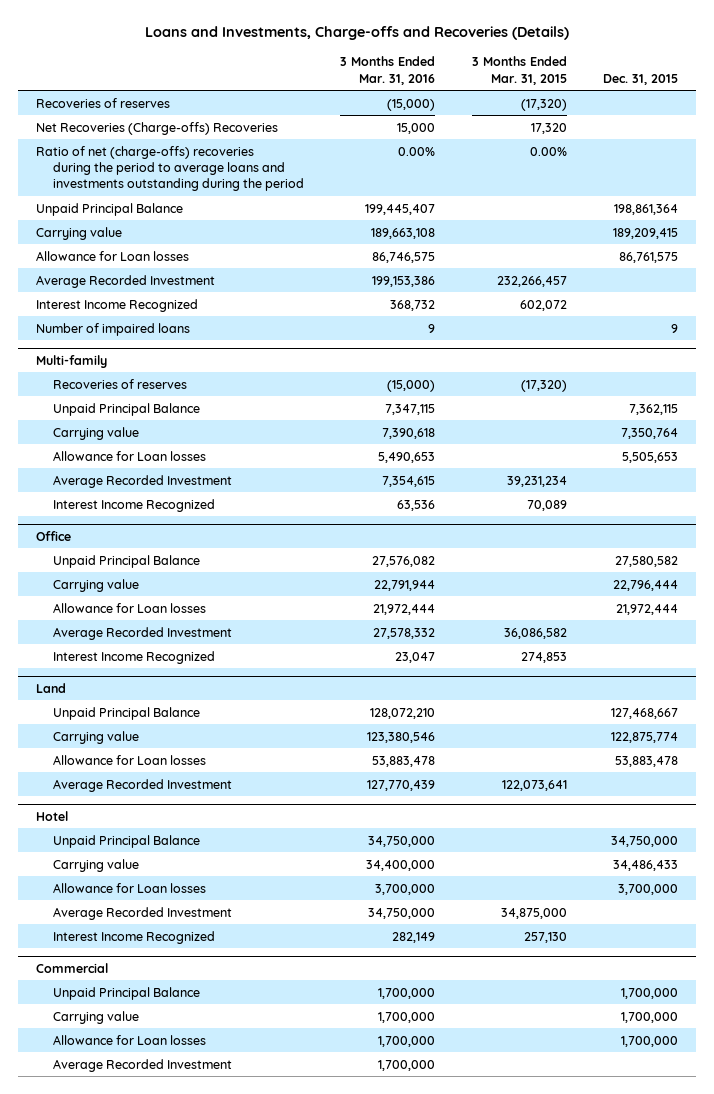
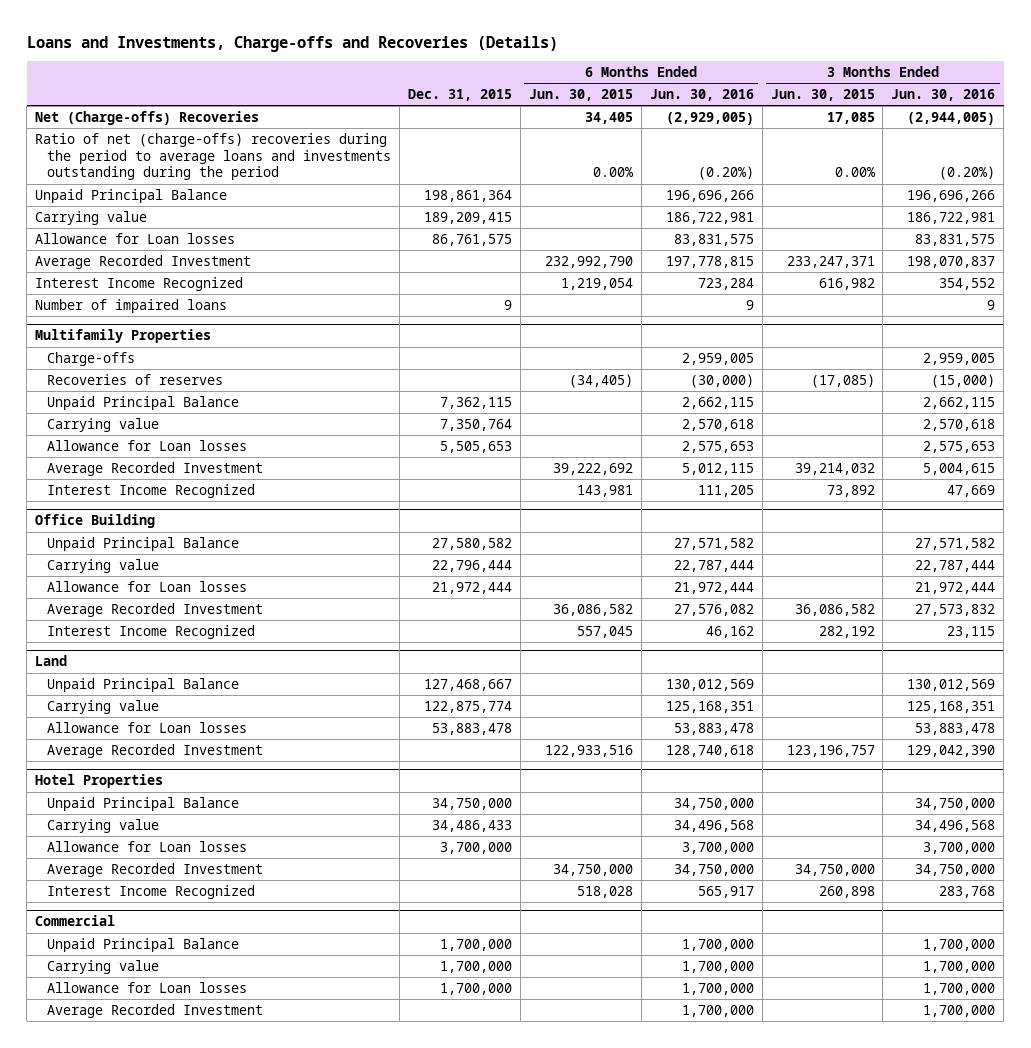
- | 3 Months Ended Mar. 31, 2016 | 3 Months Ended Mar. 31, 2015 | Dec. 31, 2015
+ | Dec. 31, 2015 | 6 Months Ended Jun. 30, 2015 | 6 Months Ended Jun. 30, 2016 | 3 Months Ended Jun. 30, 2015 | 3 Months Ended Jun. 30, 2016
- Recoveries of reserves | (15,000) | (17,320) |
- Net Recoveries (Charge-offs) Recoveries | 15,000 | 17,320 |
+ Net (Charge-offs) Recoveries | | 34,405 | (2,929,005) | 17,085 | (2,944,005)
- Multi-family
+ Multifamily Properties
+ Charge-offs | | | 2,959,005 | | 2,959,005
- Office
+ Office Building
- Hotel
+ Hotel Properties

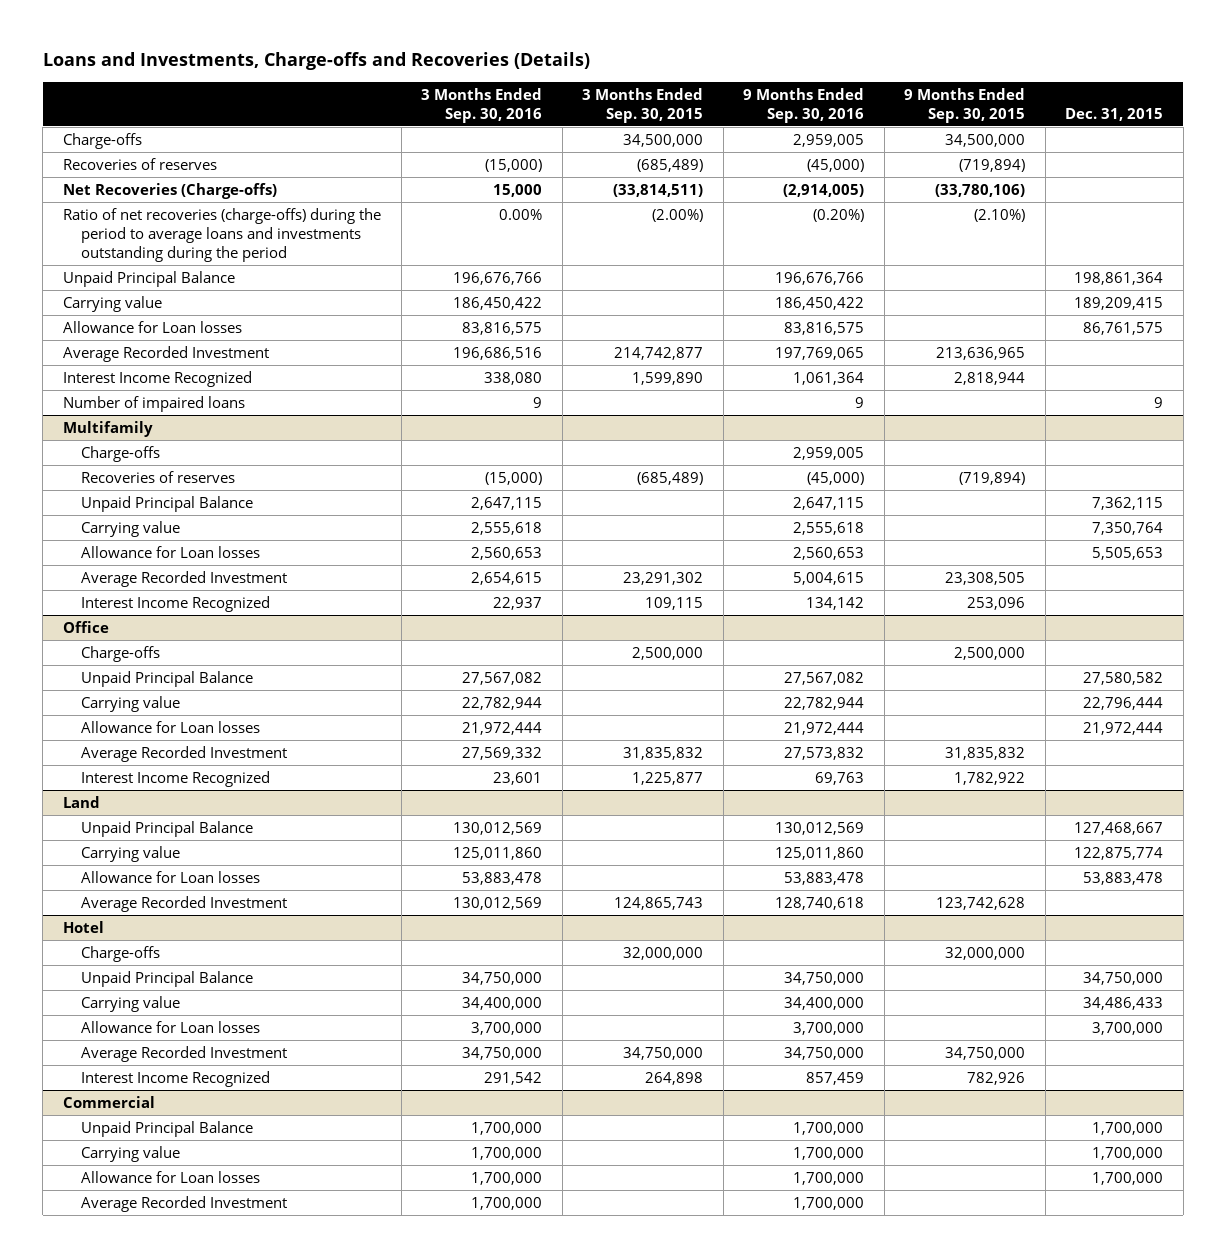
- | Dec. 31, 2015 | 6 Months Ended Jun. 30, 2015 | 6 Months Ended Jun. 30, 2016 | 3 Months Ended Jun. 30, 2015 | 3 Months Ended Jun. 30, 2016
+ | 3 Months Ended Sep. 30, 2016 | 3 Months Ended Sep. 30, 2015 | 9 Months Ended Sep. 30, 2016 | 9 Months Ended Sep. 30, 2015 | Dec. 31, 2015
- Net (Charge-offs) Recoveries | | 34,405 | (2,929,005) | 17,085 | (2,944,005)
- Ratio of net (charge-offs) recoveries during the period to average loans and investments outstanding during the period | | 0.00% | (0.20%) | 0.00% | (0.20%)
+ Charge-offs | | 34,500,000 | 2,959,005 | 34,500,000 |
+ Recoveries of reserves | (15,000) | (685,489) | (45,000) | (719,894) |
+ Net Recoveries (Charge-offs) | 15,000 | (33,814,511) | (2,914,005) | (33,780,106) |
+ Ratio of net recoveries (charge-offs) during the period to average loans and investments outstanding during the period | 0.00% | (2.00%) | (0.20%) | (2.10%) |
- Multifamily Properties
+ Multifamily
- Office Building
+ Office
+ Charge-offs | | 2,500,000 | | 2,500,000 |
- Hotel Properties
+ Hotel
+ Charge-offs | | 32,000,000 | | 32,000,000 |

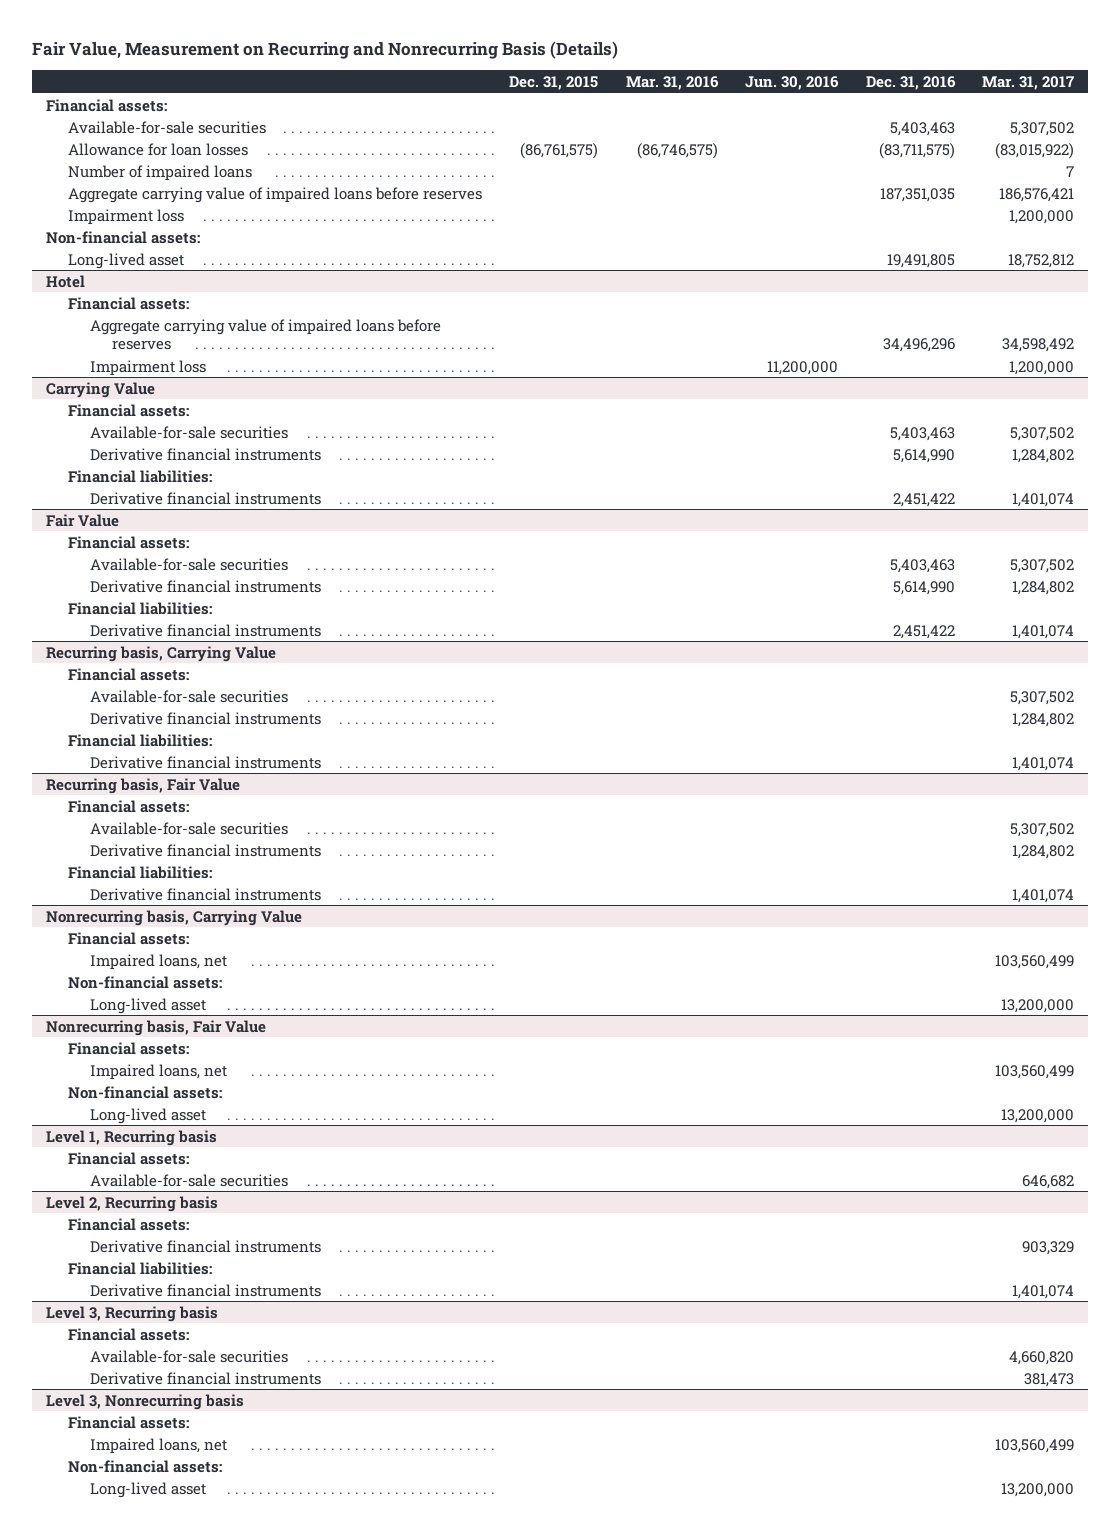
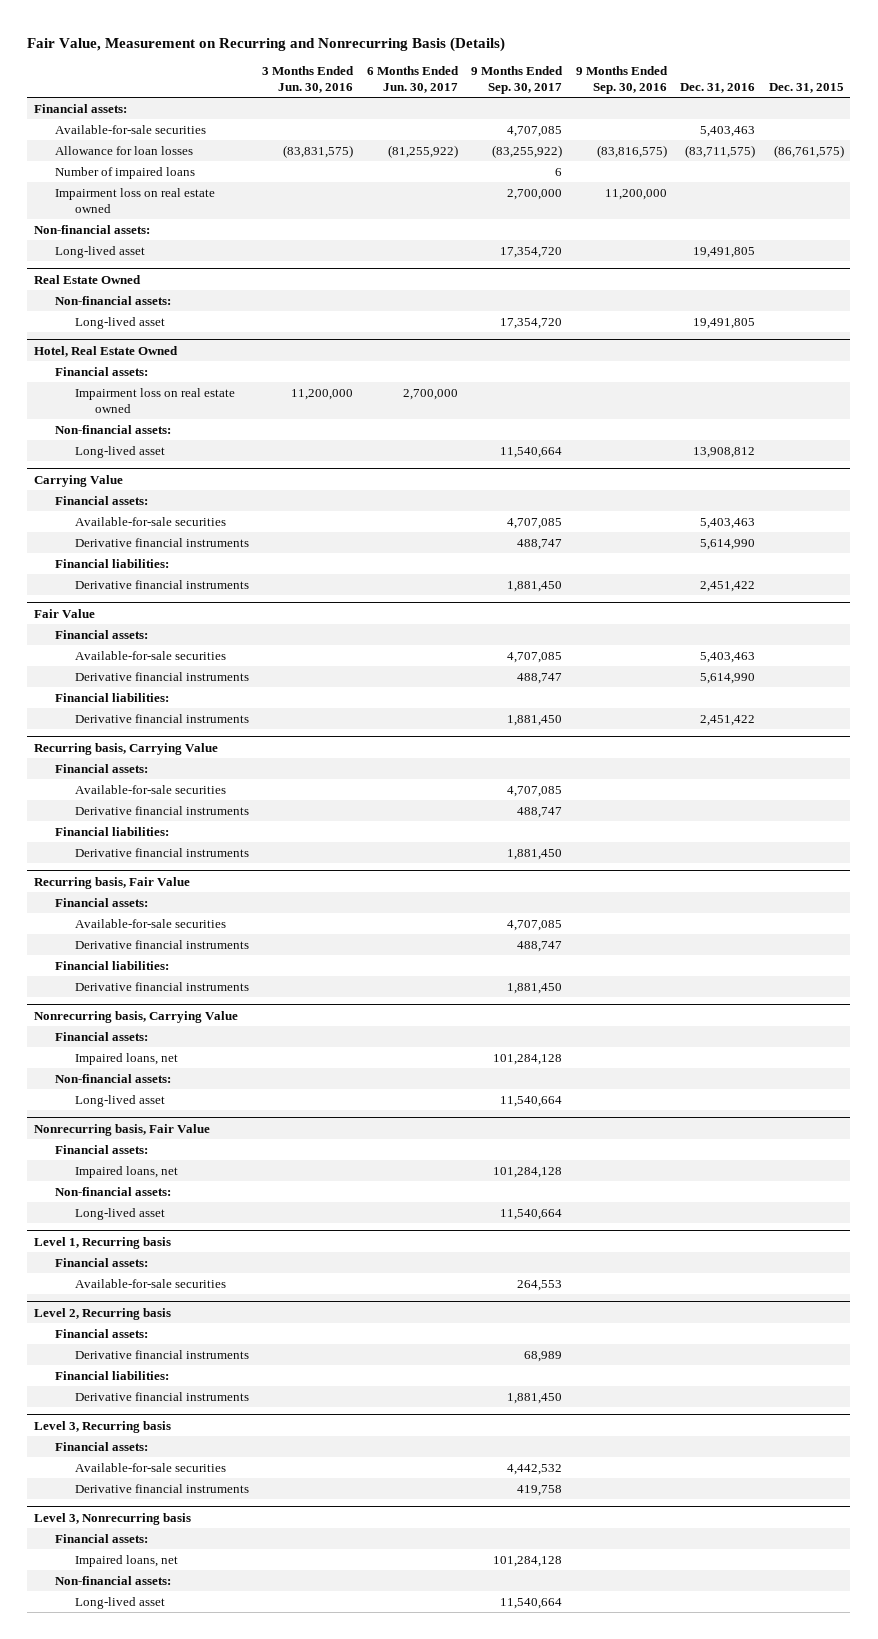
- | Dec. 31, 2015 | Mar. 31, 2016 | Jun. 30, 2016 | Dec. 31, 2016 | Mar. 31, 2017
+ | 3 Months Ended Jun. 30, 2016 | 6 Months Ended Jun. 30, 2017 | 9 Months Ended Sep. 30, 2017 | 9 Months Ended Sep. 30, 2016 | Dec. 31, 2016 | Dec. 31, 2015
- Aggregate carrying value of impaired loans before reserves | | | | 187,351,035 | 186,576,421
- Impairment loss | | | | | 1,200,000
+ Impairment loss on real estate owned | | | 2,700,000 | 11,200,000 | |
- Hotel
+ Real Estate Owned
+ Non-financial assets:
+ Long-lived asset | | | 17,354,720 | | 19,491,805 |
+ Hotel, Real Estate Owned
- Aggregate carrying value of impaired loans before reserves | | | | 34,496,296 | 34,598,492
- Impairment loss | | | 11,200,000 | | 1,200,000
+ Impairment loss on real estate owned | 11,200,000 | 2,700,000 | | | |
+ Non-financial assets:
+ Long-lived asset | | | 11,540,664 | | 13,908,812 |

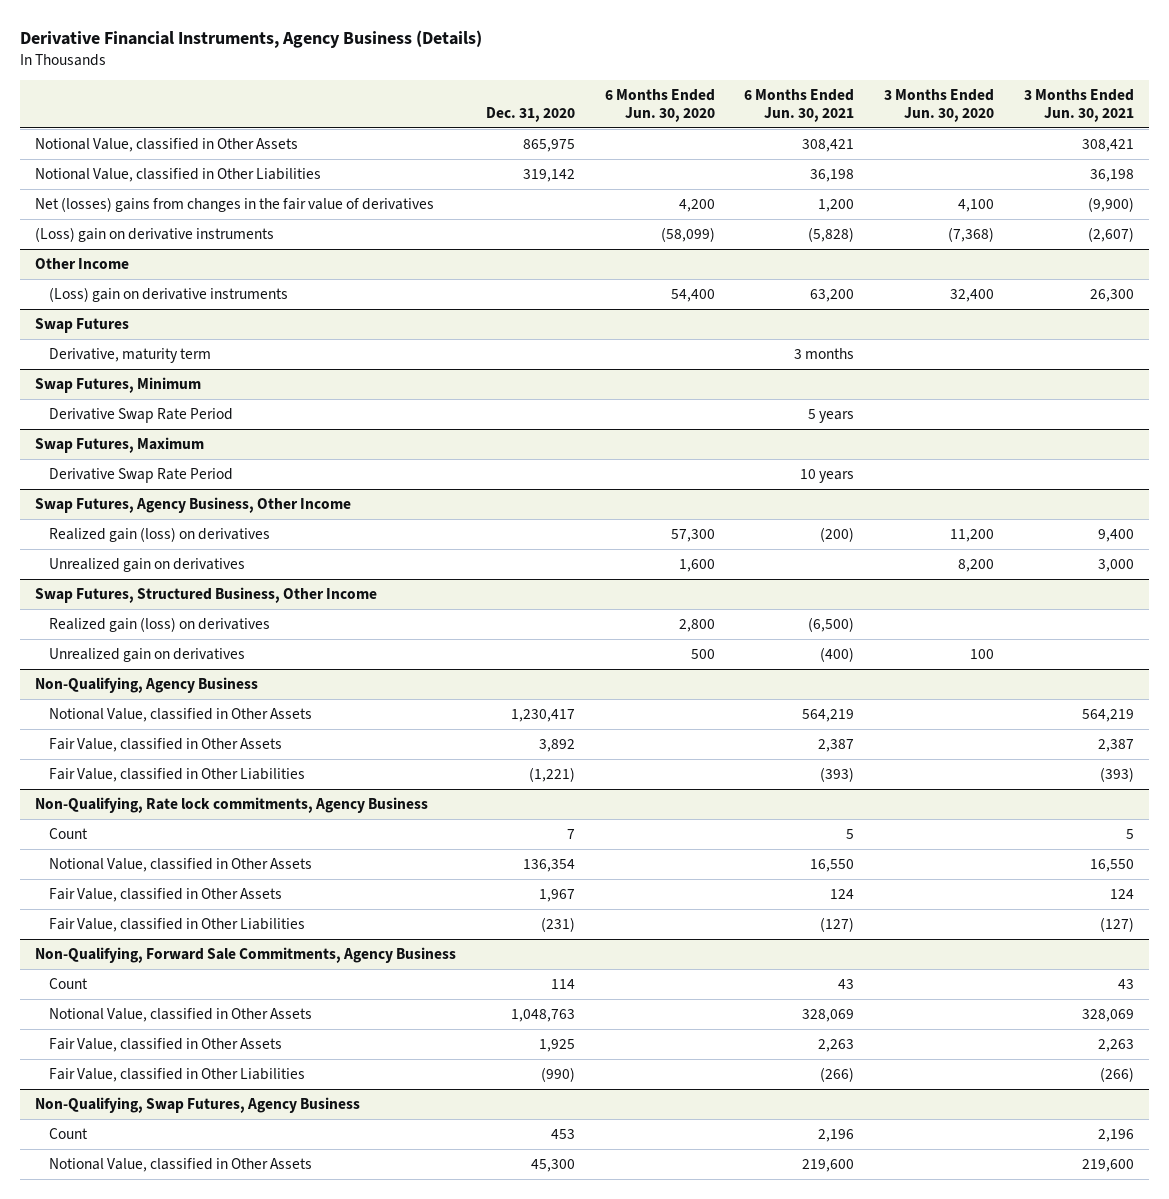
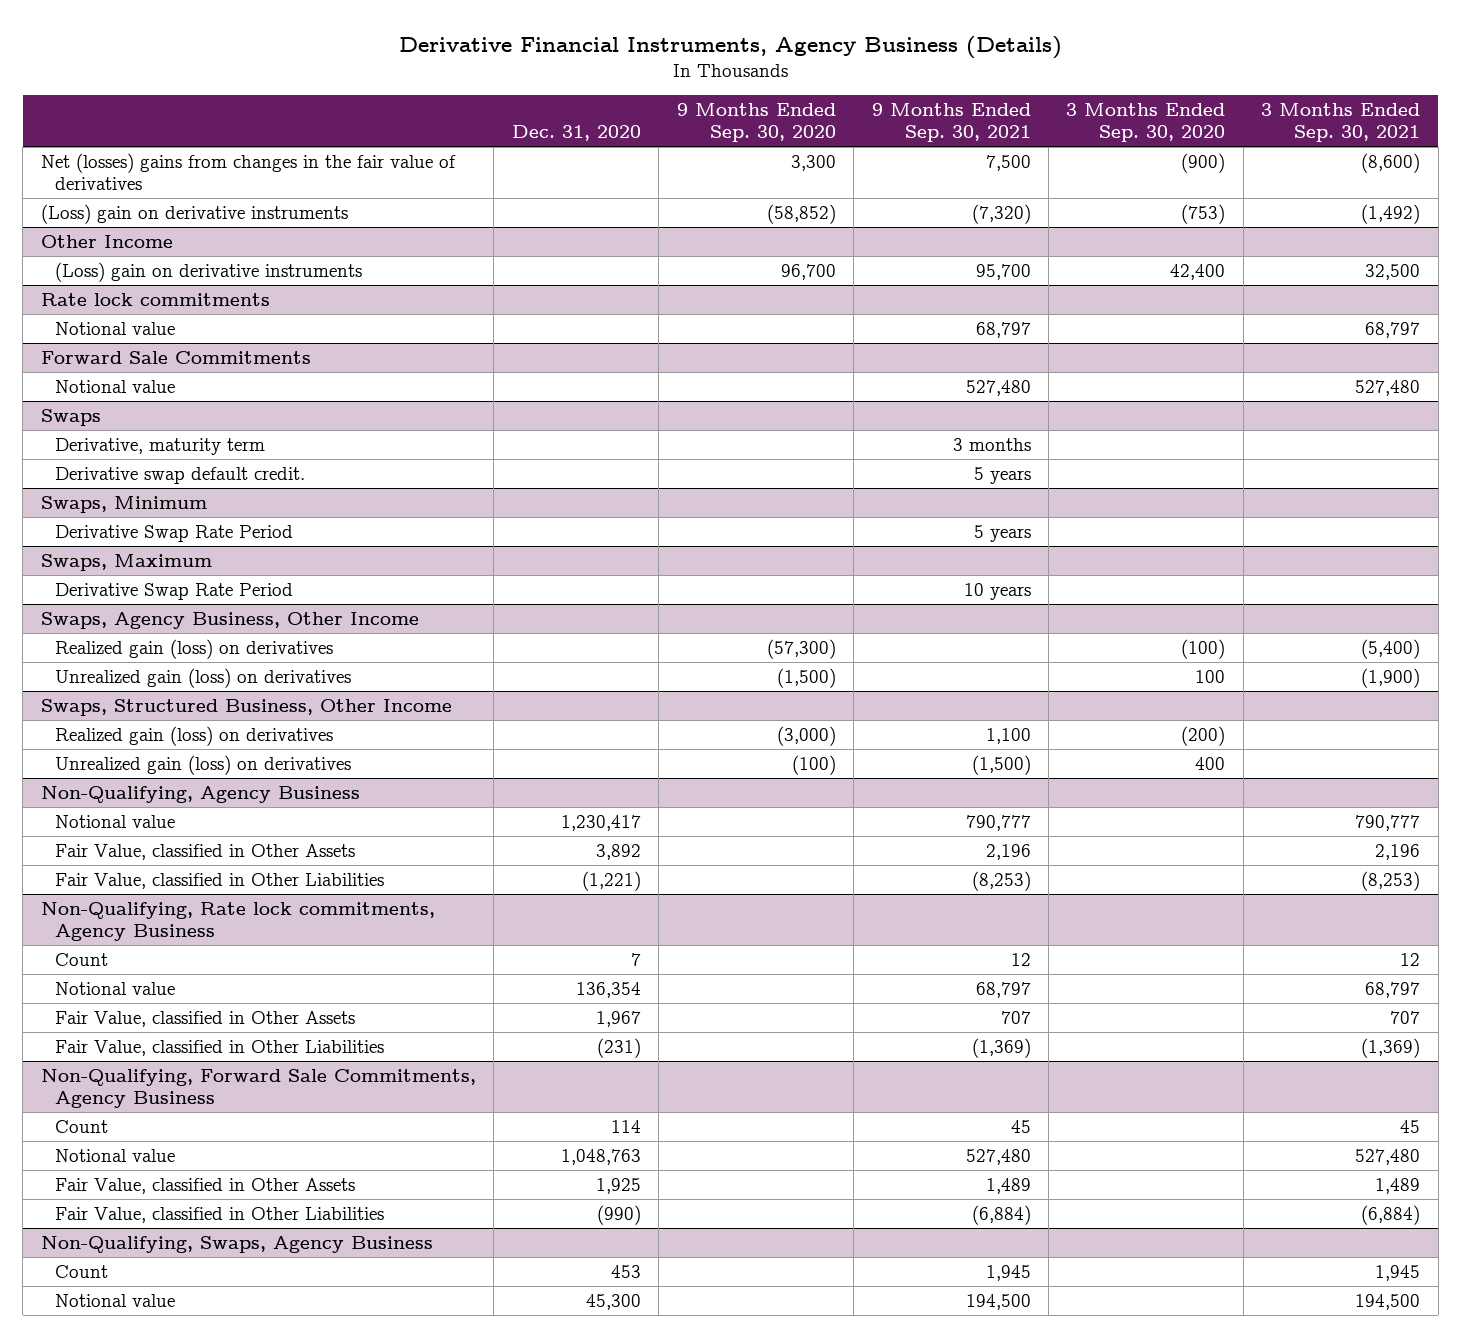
- | Dec. 31, 2020 | 6 Months Ended Jun. 30, 2020 | 6 Months Ended Jun. 30, 2021 | 3 Months Ended Jun. 30, 2020 | 3 Months Ended Jun. 30, 2021
+ | Dec. 31, 2020 | 9 Months Ended Sep. 30, 2020 | 9 Months Ended Sep. 30, 2021 | 3 Months Ended Sep. 30, 2020 | 3 Months Ended Sep. 30, 2021
- Notional Value, classified in Other Assets | 865,975 | | 308,421 | | 308,421
- Notional Value, classified in Other Liabilities | 319,142 | | 36,198 | | 36,198
- Swap Futures
+ Rate lock commitments
+ Notional value | | | 68,797 | | 68,797
+ Forward Sale Commitments
+ Notional value | | | 527,480 | | 527,480
+ Swaps
- Swap Futures, Minimum
+ Derivative swap default credit. | | | 5 years | |
+ Swaps, Minimum
- Swap Futures, Maximum
+ Swaps, Maximum
- Swap Futures, Agency Business, Other Income
+ Swaps, Agency Business, Other Income
- Unrealized gain on derivatives | | 1,600 | | 8,200 | 3,000
- Swap Futures, Structured Business, Other Income
+ Unrealized gain (loss) on derivatives | | (1,500) | | 100 | (1,900)
+ Swaps, Structured Business, Other Income
- Unrealized gain on derivatives | | 500 | (400) | 100 |
+ Unrealized gain (loss) on derivatives | | (100) | (1,500) | 400 |
@ Non-Qualifying, Agency Business
- Notional Value, classified in Other Assets | 1,230,417 | | 564,219 | | 564,219
+ Notional value | 1,230,417 | | 790,777 | | 790,777
@ Non-Qualifying, Rate lock commitments, Agency Business
- Notional Value, classified in Other Assets | 136,354 | | 16,550 | | 16,550
+ Notional value | 136,354 | | 68,797 | | 68,797
@ Non-Qualifying, Forward Sale Commitments, Agency Business
- Notional Value, classified in Other Assets | 1,048,763 | | 328,069 | | 328,069
+ Notional value | 1,048,763 | | 527,480 | | 527,480
- Non-Qualifying, Swap Futures, Agency Business
+ Non-Qualifying, Swaps, Agency Business
- Notional Value, classified in Other Assets | 45,300 | | 219,600 | | 219,600
+ Notional value | 45,300 | | 194,500 | | 194,500

